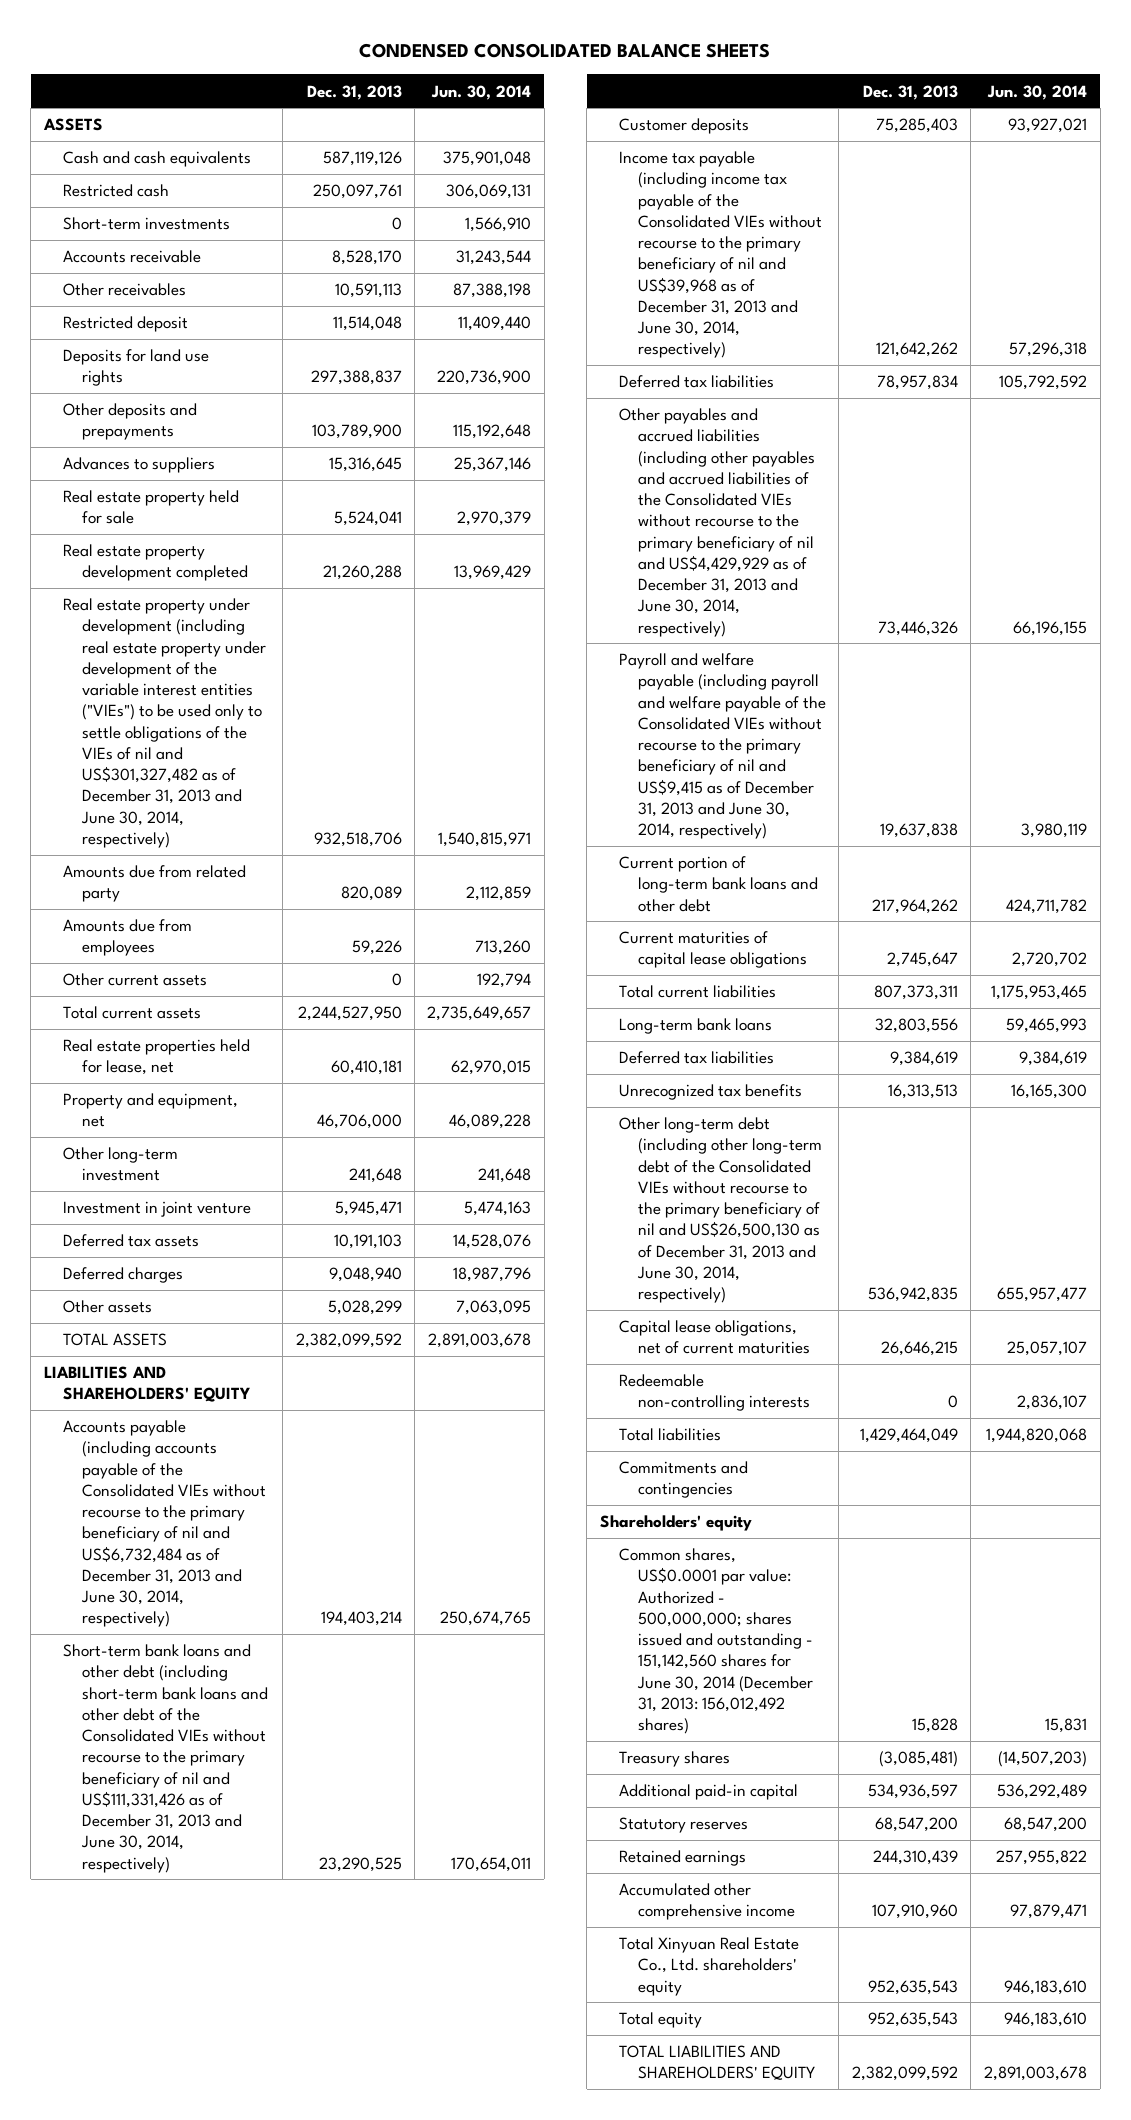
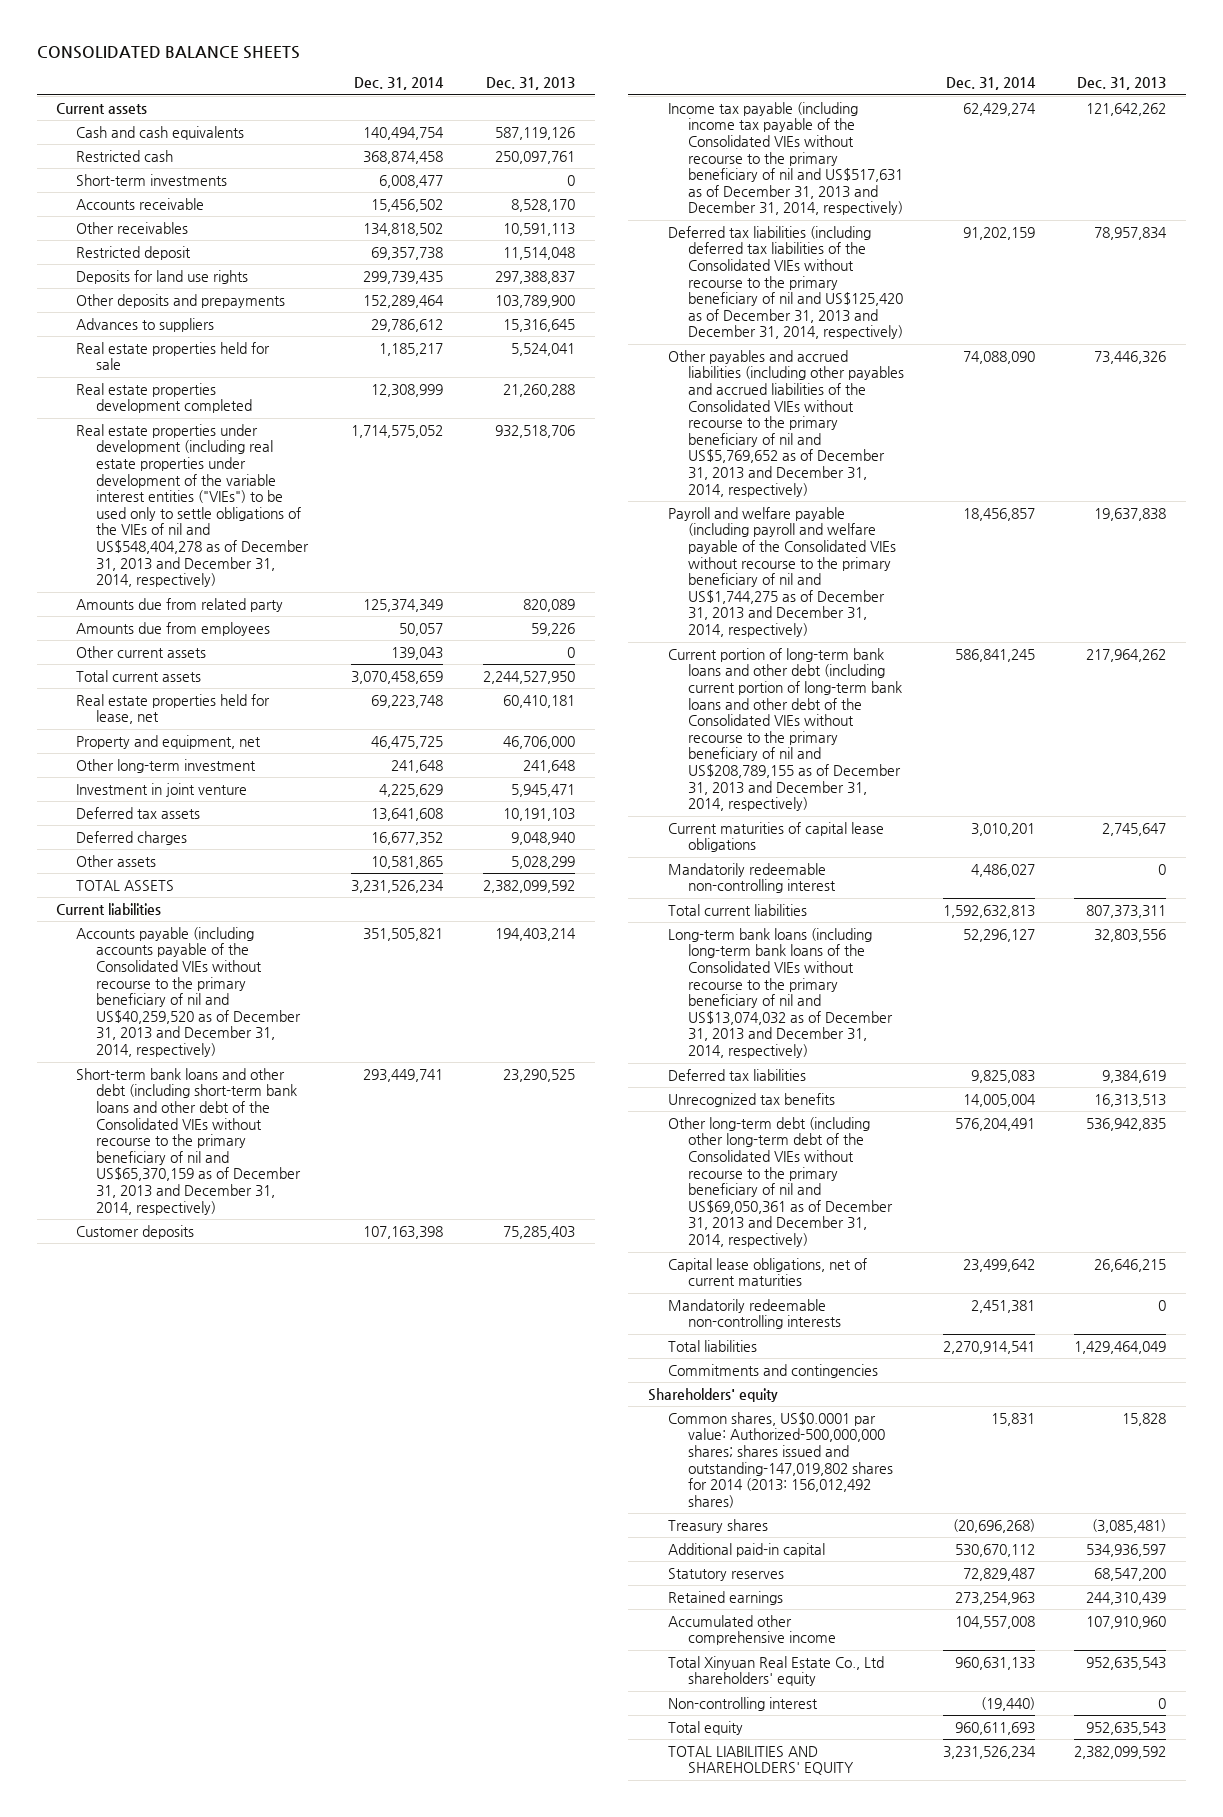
- CONDENSED CONSOLIDATED BALANCE SHEETS
+ CONSOLIDATED BALANCE SHEETS
- | Dec. 31, 2013 | Jun. 30, 2014
+ | Dec. 31, 2014 | Dec. 31, 2013
- ASSETS
+ Current assets
- Real estate property held for sale | 5,524,041 | 2,970,379
- Real estate property development completed | 21,260,288 | 13,969,429
- Real estate property under development (including real estate property under development of the variable interest entities ("VIEs") to be used only to settle obligations of the VIEs of nil and US$301,327,482 as of December 31, 2013 and June 30, 2014, respectively) | 932,518,706 | 1,540,815,971
+ Real estate properties held for sale | 1,185,217 | 5,524,041
+ Real estate properties development completed | 12,308,999 | 21,260,288
+ Real estate properties under development (including real estate properties under development of the variable interest entities ("VIEs") to be used only to settle obligations of the VIEs of nil and US$548,404,278 as of December 31, 2013 and December 31, 2014, respectively) | 1,714,575,052 | 932,518,706
- LIABILITIES AND SHAREHOLDERS' EQUITY
- Accounts payable (including accounts payable of the Consolidated VIEs without recourse to the primary beneficiary of nil and US$6,732,484 as of December 31, 2013 and June 30, 2014, respectively) | 194,403,214 | 250,674,765
- Short-term bank loans and other debt (including short-term bank loans and other debt of the Consolidated VIEs without recourse to the primary beneficiary of nil and US$111,331,426 as of December 31, 2013 and June 30, 2014, respectively) | 23,290,525 | 170,654,011
+ Current liabilities
+ Accounts payable (including accounts payable of the Consolidated VIEs without recourse to the primary beneficiary of nil and US$40,259,520 as of December 31, 2013 and December 31, 2014, respectively) | 351,505,821 | 194,403,214
+ Short-term bank loans and other debt (including short-term bank loans and other debt of the Consolidated VIEs without recourse to the primary beneficiary of nil and US$65,370,159 as of December 31, 2013 and December 31, 2014, respectively) | 293,449,741 | 23,290,525
- Income tax payable (including income tax payable of the Consolidated VIEs without recourse to the primary beneficiary of nil and US$39,968 as of December 31, 2013 and June 30, 2014, respectively) | 121,642,262 | 57,296,318
- Deferred tax liabilities | 78,957,834 | 105,792,592
- Other payables and accrued liabilities (including other payables and accrued liabilities of the Consolidated VIEs without recourse to the primary beneficiary of nil and US$4,429,929 as of December 31, 2013 and June 30, 2014, respectively) | 73,446,326 | 66,196,155
- Payroll and welfare payable (including payroll and welfare payable of the Consolidated VIEs without recourse to the primary beneficiary of nil and US$9,415 as of December 31, 2013 and June 30, 2014, respectively) | 19,637,838 | 3,980,119
- Current portion of long-term bank loans and other debt | 217,964,262 | 424,711,782
+ Income tax payable (including income tax payable of the Consolidated VIEs without recourse to the primary beneficiary of nil and US$517,631 as of December 31, 2013 and December 31, 2014, respectively) | 62,429,274 | 121,642,262
+ Deferred tax liabilities (including deferred tax liabilities of the Consolidated VIEs without recourse to the primary beneficiary of nil and US$125,420 as of December 31, 2013 and December 31, 2014, respectively) | 91,202,159 | 78,957,834
+ Other payables and accrued liabilities (including other payables and accrued liabilities of the Consolidated VIEs without recourse to the primary beneficiary of nil and US$5,769,652 as of December 31, 2013 and December 31, 2014, respectively) | 74,088,090 | 73,446,326
+ Payroll and welfare payable (including payroll and welfare payable of the Consolidated VIEs without recourse to the primary beneficiary of nil and US$1,744,275 as of December 31, 2013 and December 31, 2014, respectively) | 18,456,857 | 19,637,838
+ Current portion of long-term bank loans and other debt (including current portion of long-term bank loans and other debt of the Consolidated VIEs without recourse to the primary beneficiary of nil and US$208,789,155 as of December 31, 2013 and December 31, 2014, respectively) | 586,841,245 | 217,964,262
+ Mandatorily redeemable non-controlling interest | 4,486,027 | 0
- Long-term bank loans | 32,803,556 | 59,465,993
+ Long-term bank loans (including long-term bank loans of the Consolidated VIEs without recourse to the primary beneficiary of nil and US$13,074,032 as of December 31, 2013 and December 31, 2014, respectively) | 52,296,127 | 32,803,556
- Other long-term debt (including other long-term debt of the Consolidated VIEs without recourse to the primary beneficiary of nil and US$26,500,130 as of December 31, 2013 and June 30, 2014, respectively) | 536,942,835 | 655,957,477
+ Other long-term debt (including other long-term debt of the Consolidated VIEs without recourse to the primary beneficiary of nil and US$69,050,361 as of December 31, 2013 and December 31, 2014, respectively) | 576,204,491 | 536,942,835
- Redeemable non-controlling interests | 0 | 2,836,107
+ Mandatorily redeemable non-controlling interests | 2,451,381 | 0
- Common shares, US$0.0001 par value: Authorized - 500,000,000; shares issued and outstanding - 151,142,560 shares for June 30, 2014 (December 31, 2013: 156,012,492 shares) | 15,828 | 15,831
+ Common shares, US$0.0001 par value: Authorized-500,000,000 shares; shares issued and outstanding-147,019,802 shares for 2014 (2013: 156,012,492 shares) | 15,831 | 15,828
- Total Xinyuan Real Estate Co., Ltd. shareholders' equity | 952,635,543 | 946,183,610
+ Total Xinyuan Real Estate Co., Ltd shareholders' equity | 960,631,133 | 952,635,543
+ Non-controlling interest | (19,440) | 0

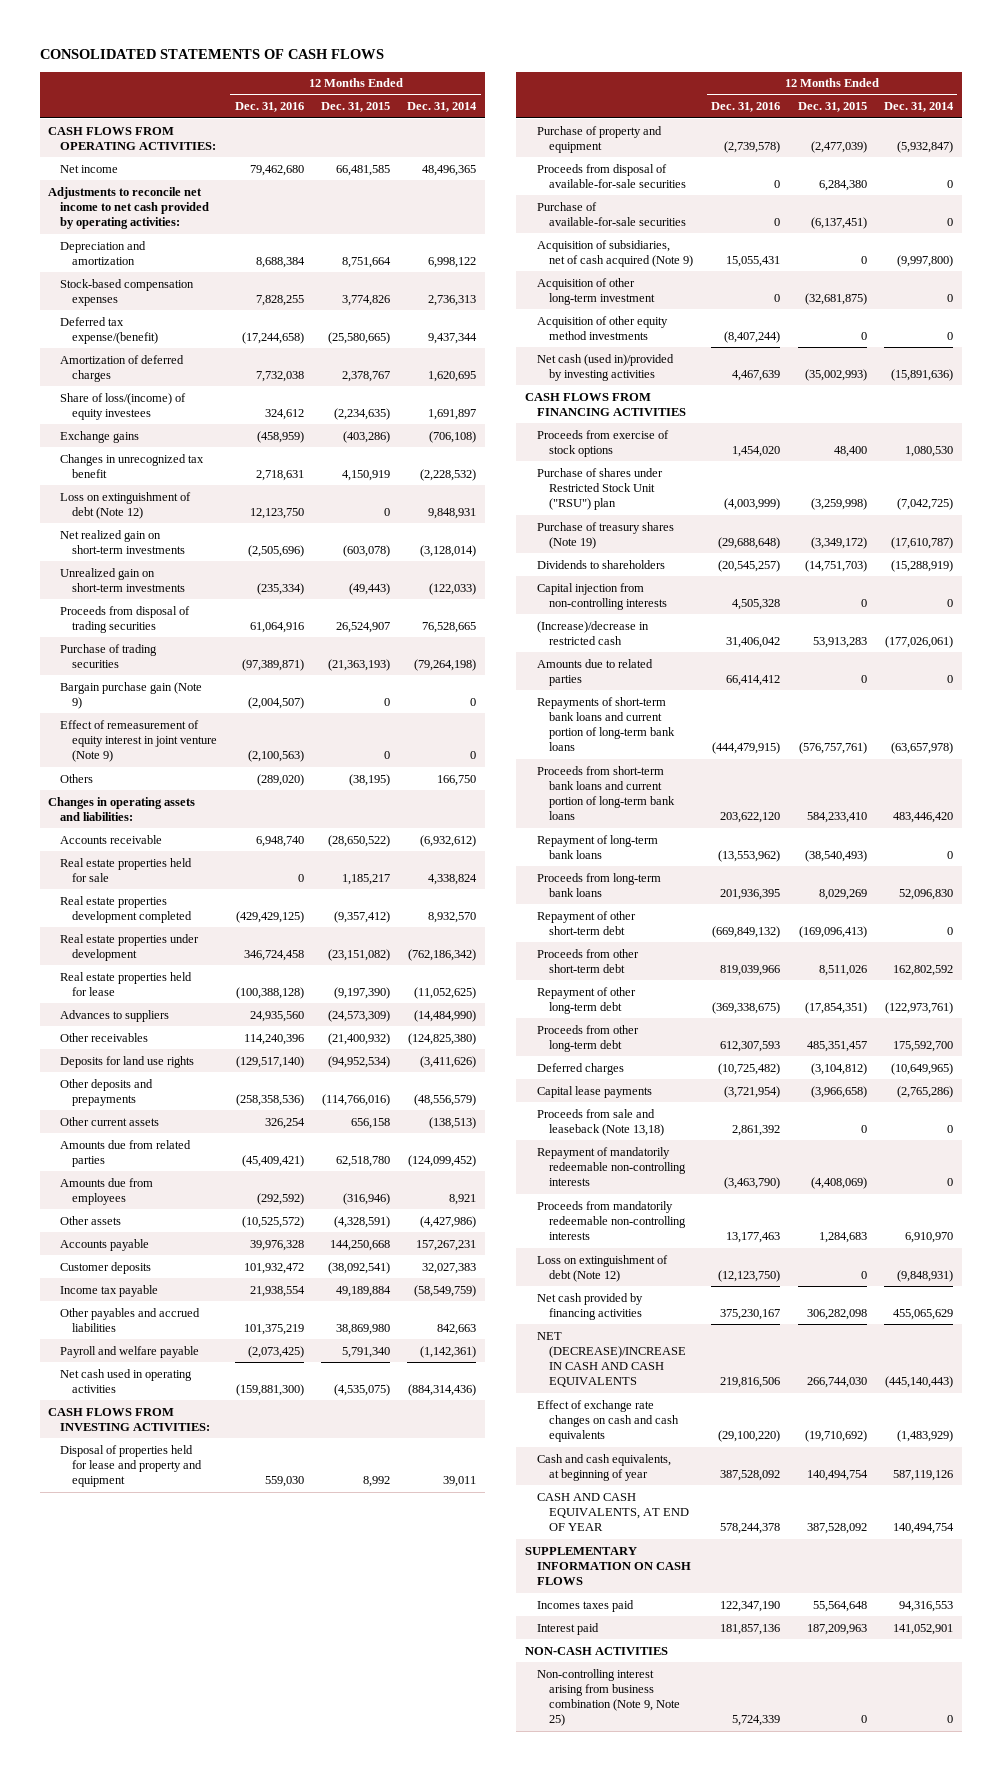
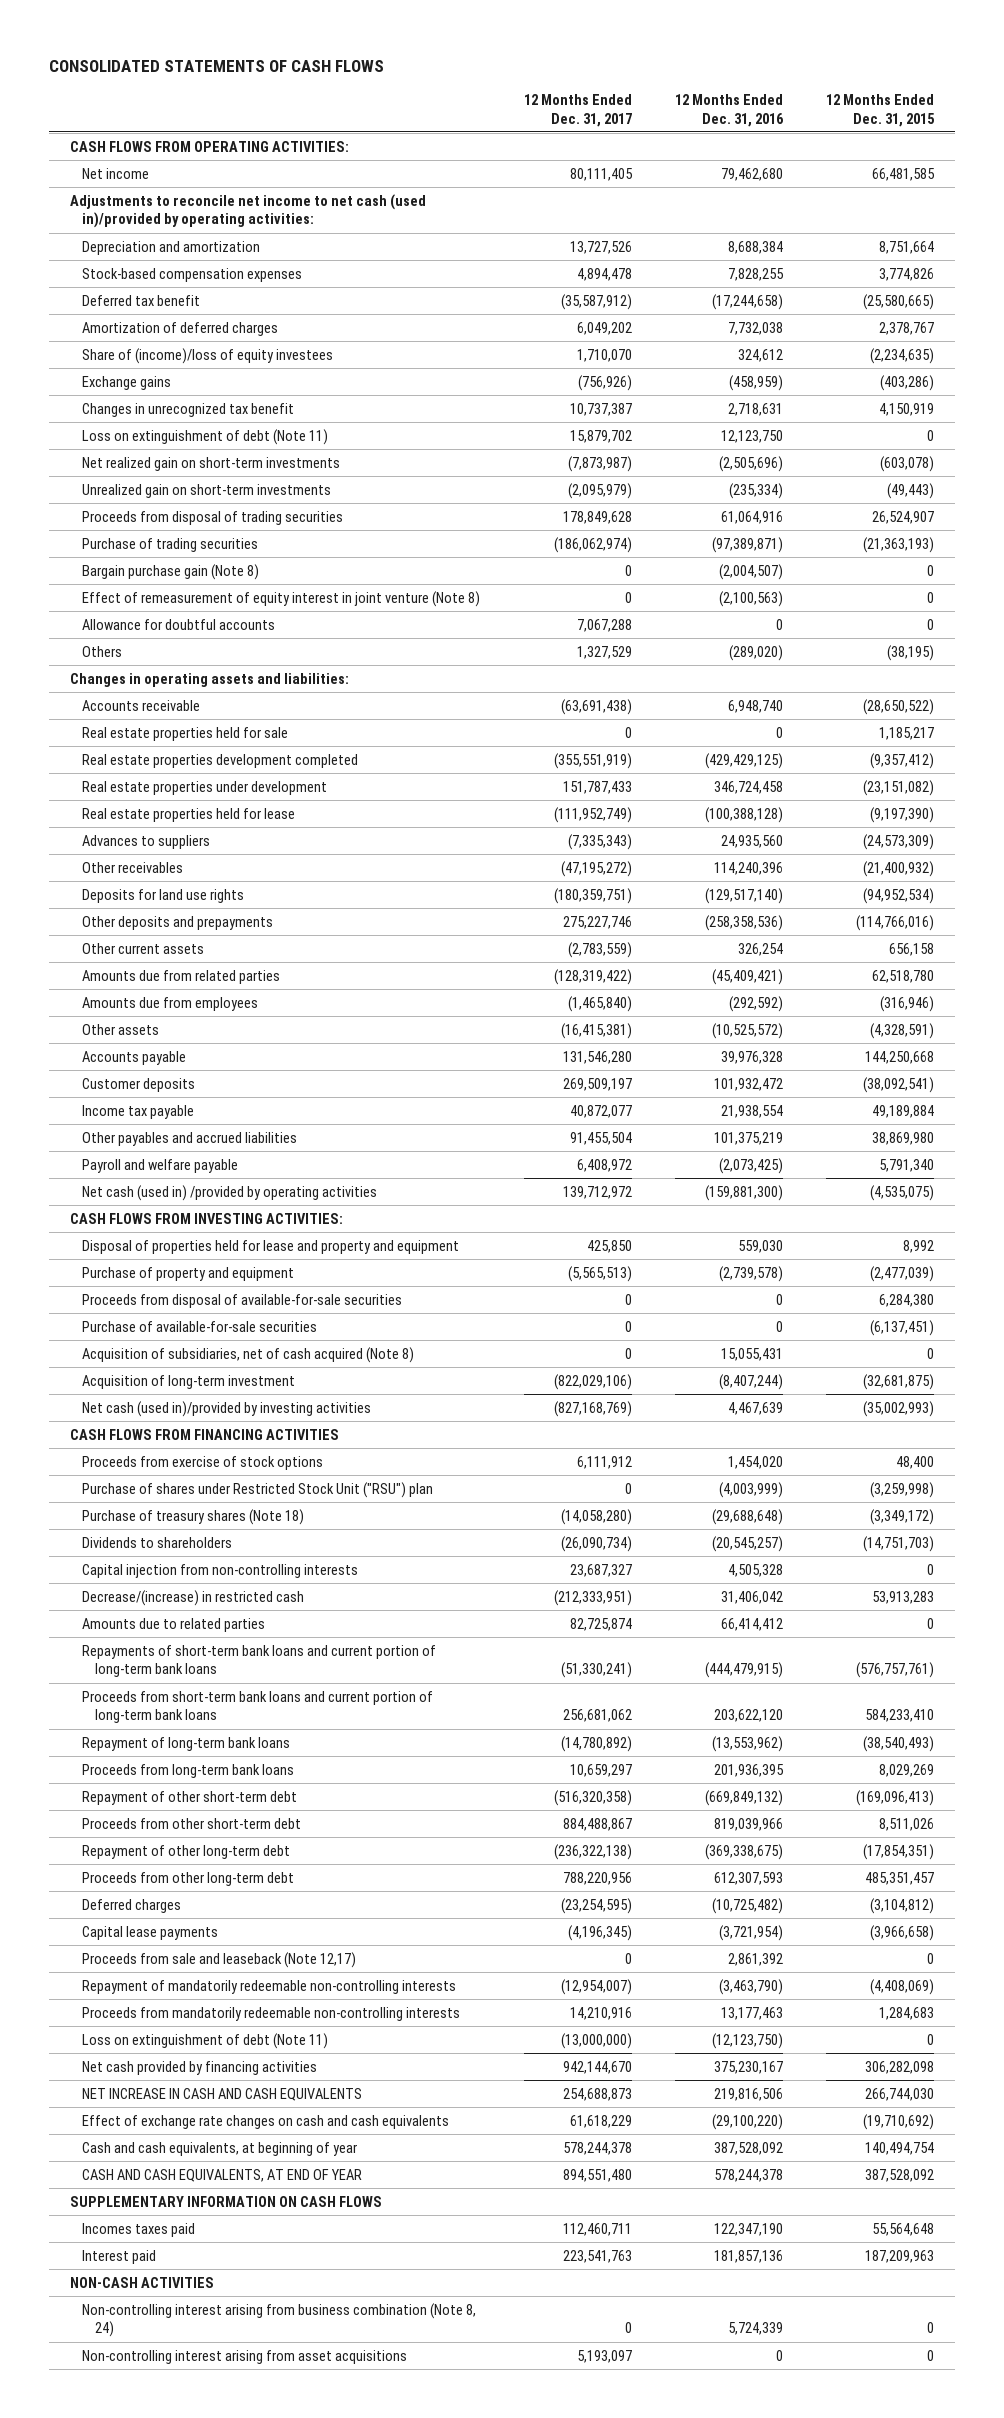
- | 12 Months Ended Dec. 31, 2016 | 12 Months Ended Dec. 31, 2015 | 12 Months Ended Dec. 31, 2014
+ | 12 Months Ended Dec. 31, 2017 | 12 Months Ended Dec. 31, 2016 | 12 Months Ended Dec. 31, 2015
- Adjustments to reconcile net income to net cash provided by operating activities:
+ Adjustments to reconcile net income to net cash (used in)/provided by operating activities:
- Deferred tax expense/(benefit) | (17,244,658) | (25,580,665) | 9,437,344
+ Deferred tax benefit | (35,587,912) | (17,244,658) | (25,580,665)
- Share of loss/(income) of equity investees | 324,612 | (2,234,635) | 1,691,897
+ Share of (income)/loss of equity investees | 1,710,070 | 324,612 | (2,234,635)
- Loss on extinguishment of debt (Note 12) | 12,123,750 | 0 | 9,848,931
+ Loss on extinguishment of debt (Note 11) | 15,879,702 | 12,123,750 | 0
- Bargain purchase gain (Note 9) | (2,004,507) | 0 | 0
- Effect of remeasurement of equity interest in joint venture (Note 9) | (2,100,563) | 0 | 0
+ Bargain purchase gain (Note 8) | 0 | (2,004,507) | 0
+ Effect of remeasurement of equity interest in joint venture (Note 8) | 0 | (2,100,563) | 0
+ Allowance for doubtful accounts | 7,067,288 | 0 | 0
- Net cash used in operating activities | (159,881,300) | (4,535,075) | (884,314,436)
+ Net cash (used in) /provided by operating activities | 139,712,972 | (159,881,300) | (4,535,075)
- Acquisition of subsidiaries, net of cash acquired (Note 9) | 15,055,431 | 0 | (9,997,800)
- Acquisition of other long-term investment | 0 | (32,681,875) | 0
- Acquisition of other equity method investments | (8,407,244) | 0 | 0
+ Acquisition of subsidiaries, net of cash acquired (Note 8) | 0 | 15,055,431 | 0
+ Acquisition of long-term investment | (822,029,106) | (8,407,244) | (32,681,875)
- Purchase of treasury shares (Note 19) | (29,688,648) | (3,349,172) | (17,610,787)
+ Purchase of treasury shares (Note 18) | (14,058,280) | (29,688,648) | (3,349,172)
- (Increase)/decrease in restricted cash | 31,406,042 | 53,913,283 | (177,026,061)
+ Decrease/(increase) in restricted cash | (212,333,951) | 31,406,042 | 53,913,283
- Proceeds from sale and leaseback (Note 13,18) | 2,861,392 | 0 | 0
+ Proceeds from sale and leaseback (Note 12,17) | 0 | 2,861,392 | 0
- Loss on extinguishment of debt (Note 12) | (12,123,750) | 0 | (9,848,931)
+ Loss on extinguishment of debt (Note 11) | (13,000,000) | (12,123,750) | 0
- NET (DECREASE)/INCREASE IN CASH AND CASH EQUIVALENTS | 219,816,506 | 266,744,030 | (445,140,443)
+ NET INCREASE IN CASH AND CASH EQUIVALENTS | 254,688,873 | 219,816,506 | 266,744,030
- Non-controlling interest arising from business combination (Note 9, Note 25) | 5,724,339 | 0 | 0
+ Non-controlling interest arising from business combination (Note 8, 24) | 0 | 5,724,339 | 0
+ Non-controlling interest arising from asset acquisitions | 5,193,097 | 0 | 0

